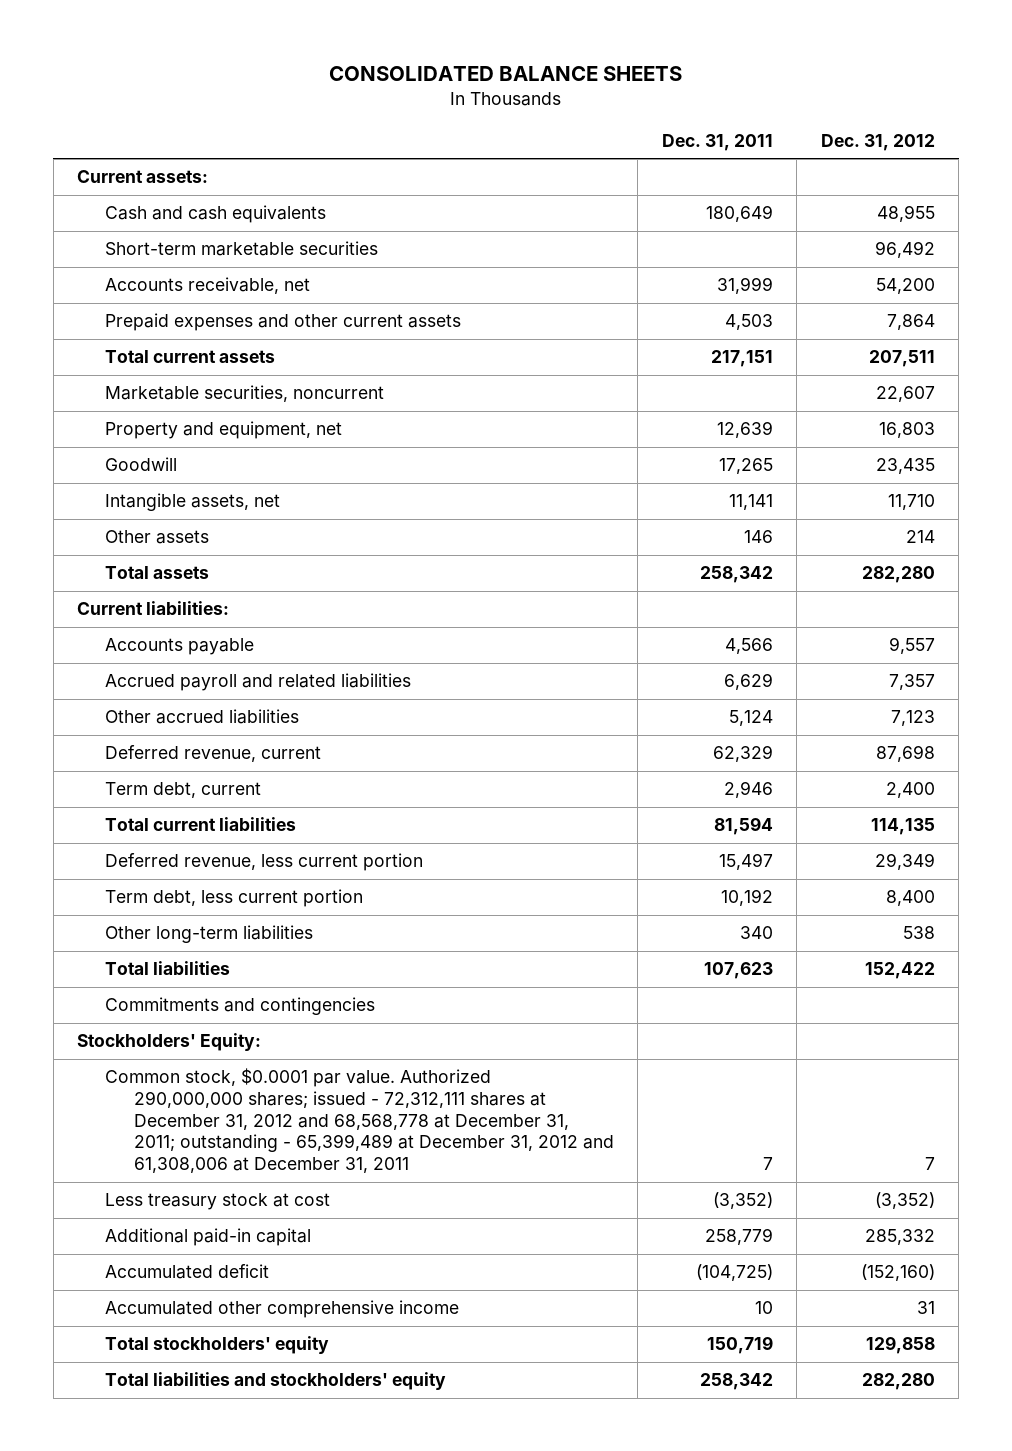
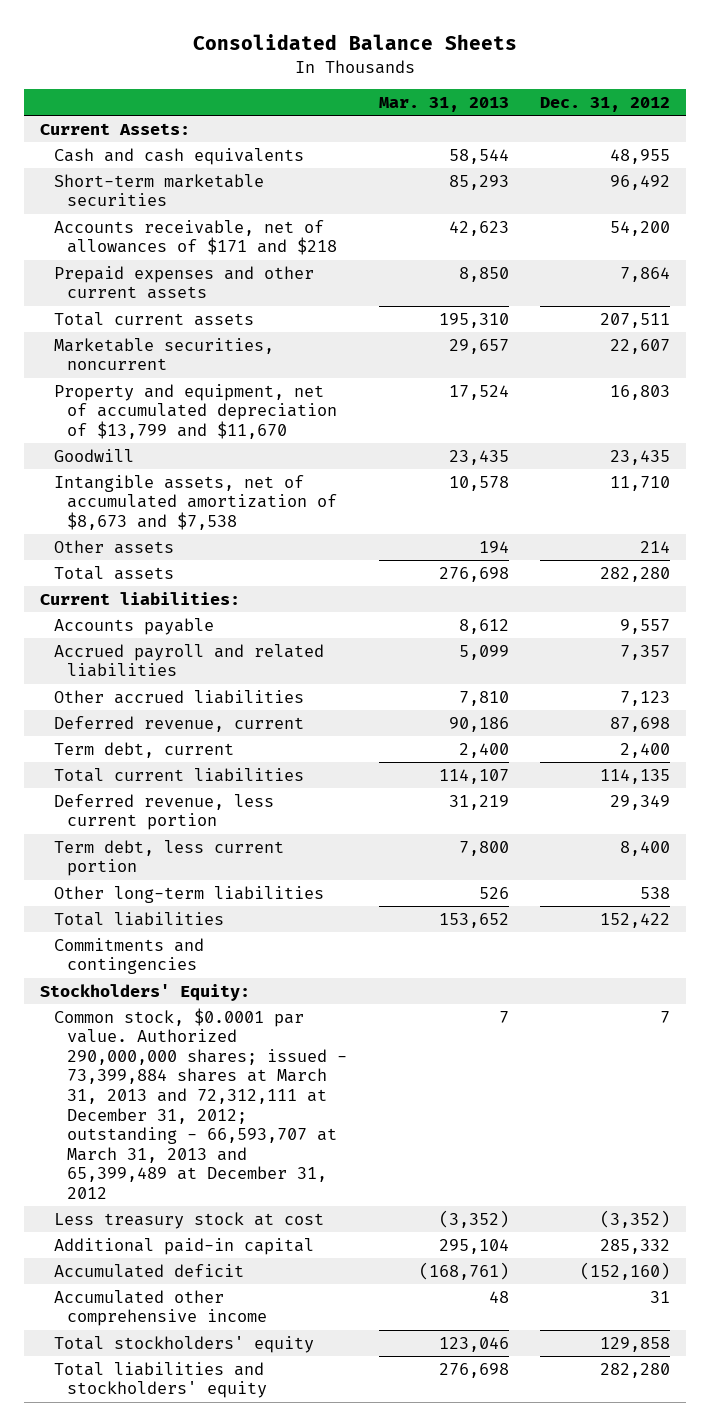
- CONSOLIDATED BALANCE SHEETS
+ Consolidated Balance Sheets
- | Dec. 31, 2011 | Dec. 31, 2012
+ | Mar. 31, 2013 | Dec. 31, 2012
- Current assets:
+ Current Assets:
- Accounts receivable, net | 31,999 | 54,200
+ Accounts receivable, net of allowances of $171 and $218 | 42,623 | 54,200
- Property and equipment, net | 12,639 | 16,803
+ Property and equipment, net of accumulated depreciation of $13,799 and $11,670 | 17,524 | 16,803
- Intangible assets, net | 11,141 | 11,710
+ Intangible assets, net of accumulated amortization of $8,673 and $7,538 | 10,578 | 11,710
- Common stock, $0.0001 par value. Authorized 290,000,000 shares; issued - 72,312,111 shares at December 31, 2012 and 68,568,778 at December 31, 2011; outstanding - 65,399,489 at December 31, 2012 and 61,308,006 at December 31, 2011 | 7 | 7
+ Common stock, $0.0001 par value. Authorized 290,000,000 shares; issued - 73,399,884 shares at March 31, 2013 and 72,312,111 at December 31, 2012; outstanding - 66,593,707 at March 31, 2013 and 65,399,489 at December 31, 2012 | 7 | 7

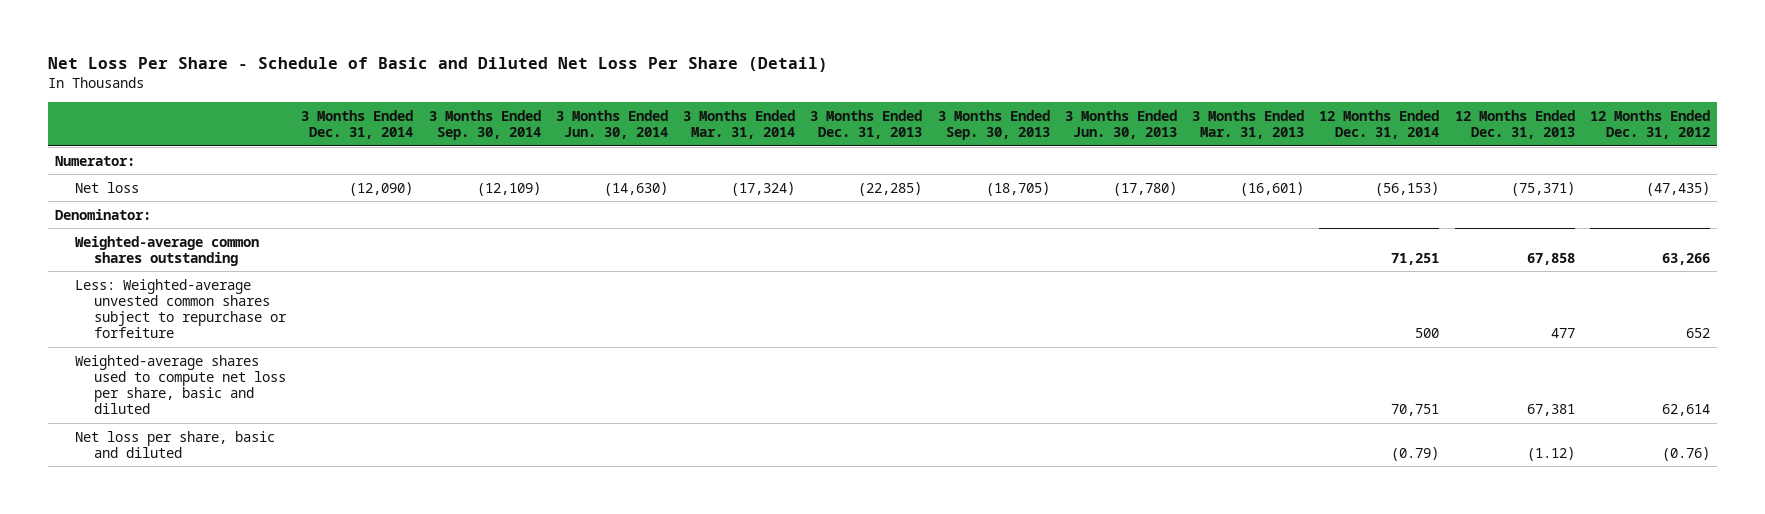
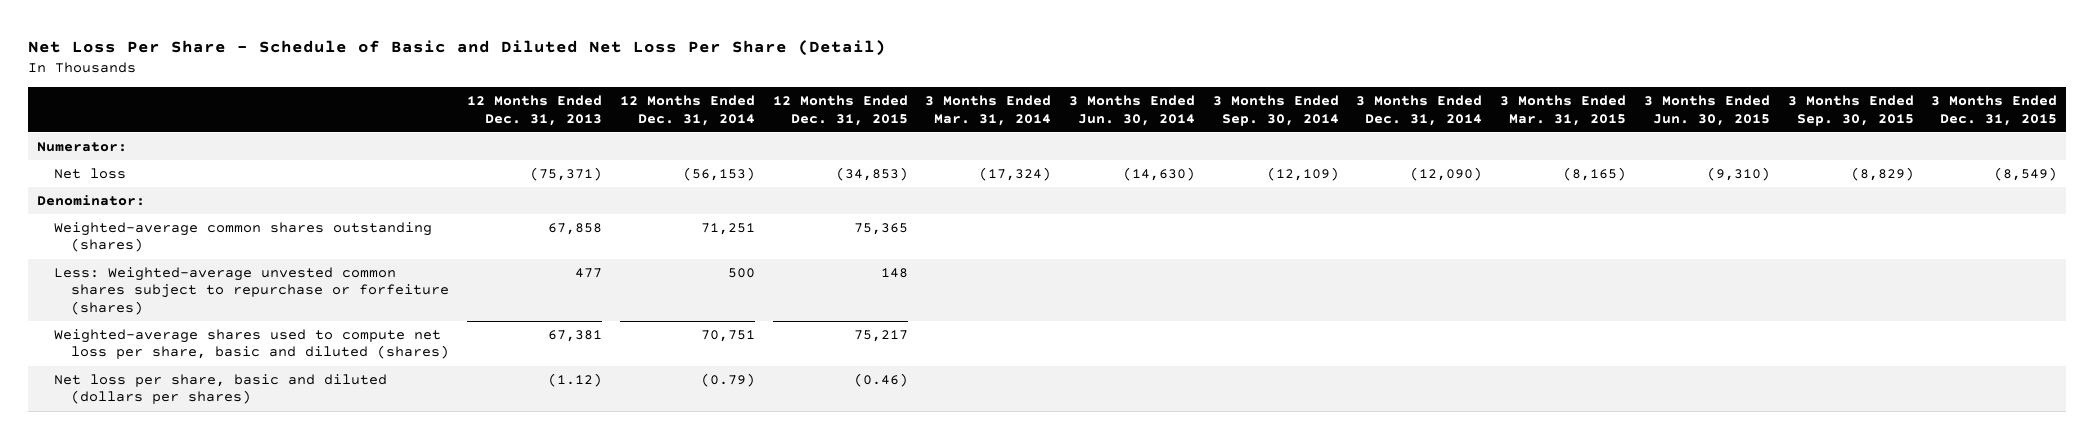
- | 3 Months Ended Dec. 31, 2014 | 3 Months Ended Sep. 30, 2014 | 3 Months Ended Jun. 30, 2014 | 3 Months Ended Mar. 31, 2014 | 3 Months Ended Dec. 31, 2013 | 3 Months Ended Sep. 30, 2013 | 3 Months Ended Jun. 30, 2013 | 3 Months Ended Mar. 31, 2013 | 12 Months Ended Dec. 31, 2014 | 12 Months Ended Dec. 31, 2013 | 12 Months Ended Dec. 31, 2012
+ | 12 Months Ended Dec. 31, 2013 | 12 Months Ended Dec. 31, 2014 | 12 Months Ended Dec. 31, 2015 | 3 Months Ended Mar. 31, 2014 | 3 Months Ended Jun. 30, 2014 | 3 Months Ended Sep. 30, 2014 | 3 Months Ended Dec. 31, 2014 | 3 Months Ended Mar. 31, 2015 | 3 Months Ended Jun. 30, 2015 | 3 Months Ended Sep. 30, 2015 | 3 Months Ended Dec. 31, 2015
- Weighted-average common shares outstanding | | | | | | | | | 71,251 | 67,858 | 63,266
- Less: Weighted-average unvested common shares subject to repurchase or forfeiture | | | | | | | | | 500 | 477 | 652
- Weighted-average shares used to compute net loss per share, basic and diluted | | | | | | | | | 70,751 | 67,381 | 62,614
- Net loss per share, basic and diluted | | | | | | | | | (0.79) | (1.12) | (0.76)
+ Weighted-average common shares outstanding (shares) | 67,858 | 71,251 | 75,365 | | | | | | | |
+ Less: Weighted-average unvested common shares subject to repurchase or forfeiture (shares) | 477 | 500 | 148 | | | | | | | |
+ Weighted-average shares used to compute net loss per share, basic and diluted (shares) | 67,381 | 70,751 | 75,217 | | | | | | | |
+ Net loss per share, basic and diluted (dollars per shares) | (1.12) | (0.79) | (0.46) | | | | | | | |

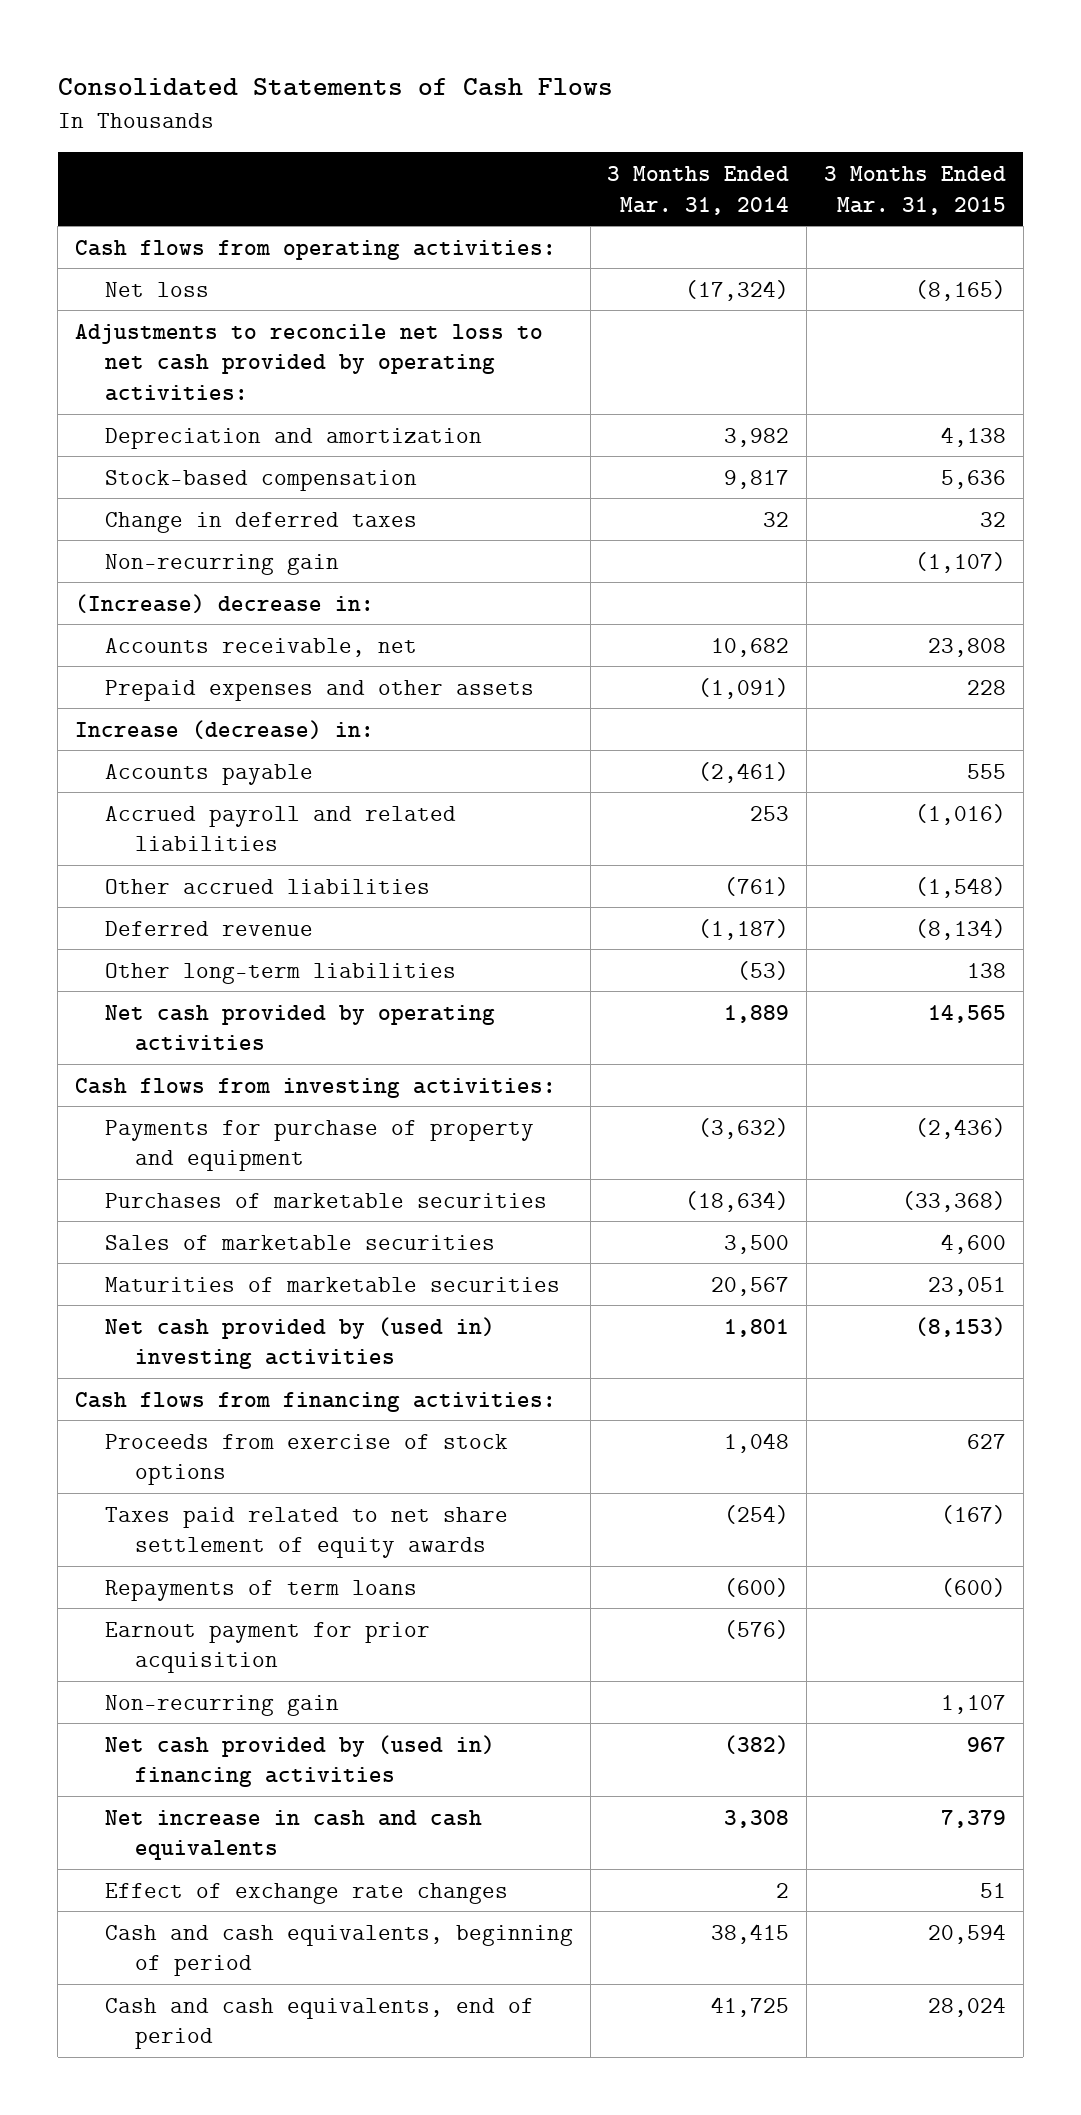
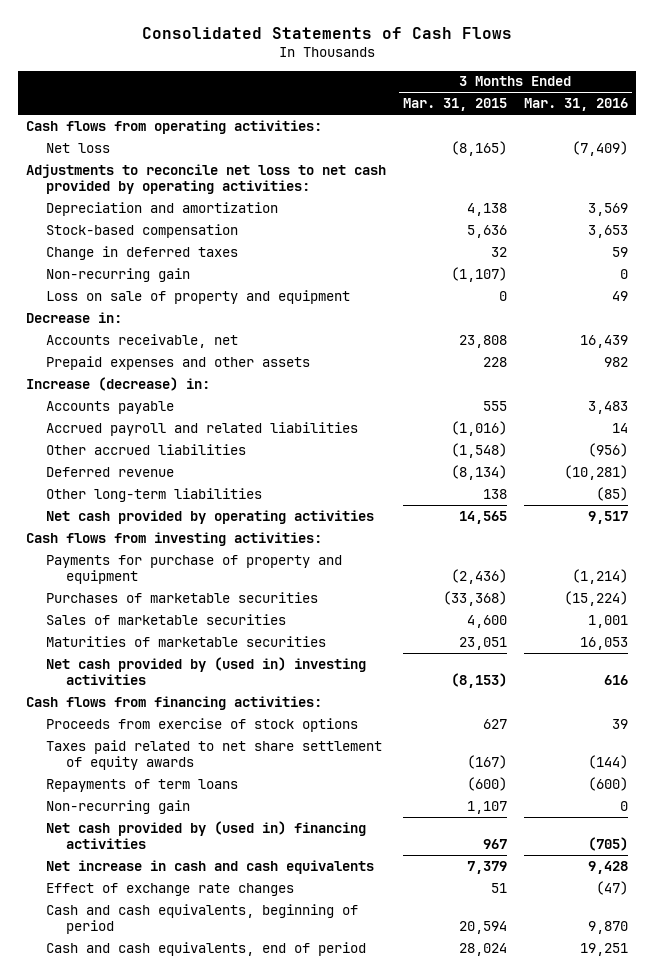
- | 3 Months Ended Mar. 31, 2014 | 3 Months Ended Mar. 31, 2015
+ | 3 Months Ended Mar. 31, 2015 | 3 Months Ended Mar. 31, 2016
- (Increase) decrease in:
+ Loss on sale of property and equipment | 0 | 49
+ Decrease in:
- Earnout payment for prior acquisition | (576) |

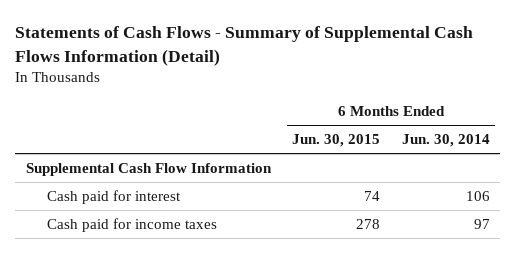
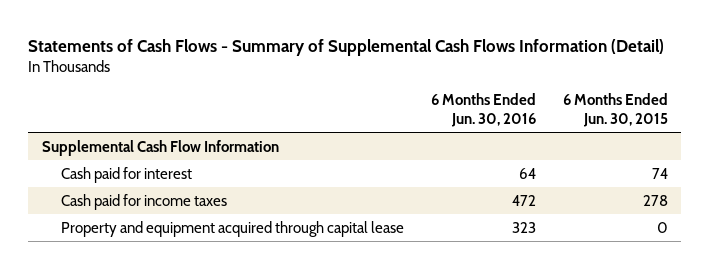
- | 6 Months Ended Jun. 30, 2015 | 6 Months Ended Jun. 30, 2014
+ | 6 Months Ended Jun. 30, 2016 | 6 Months Ended Jun. 30, 2015
+ Property and equipment acquired through capital lease | 323 | 0

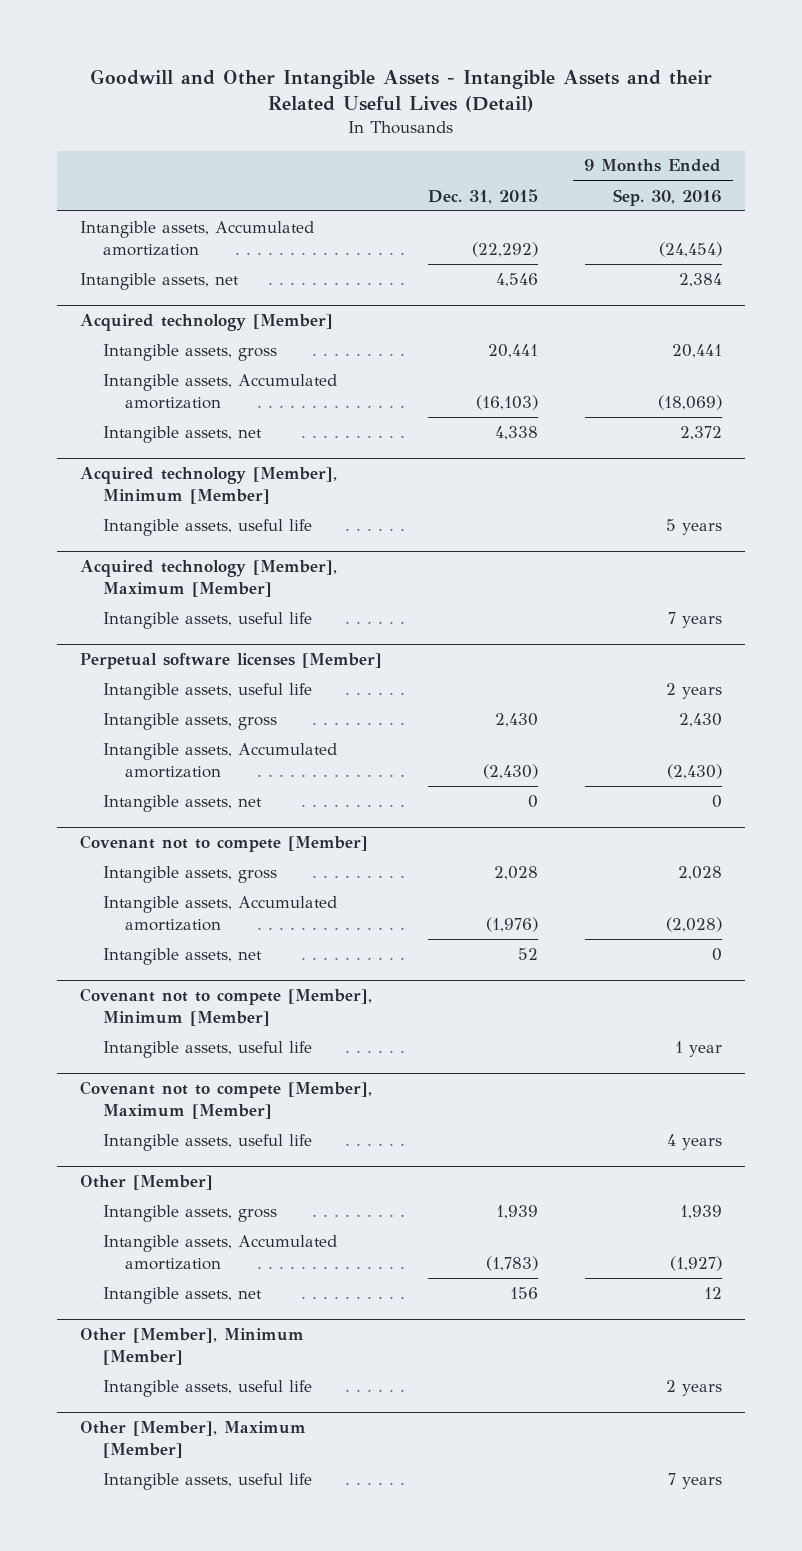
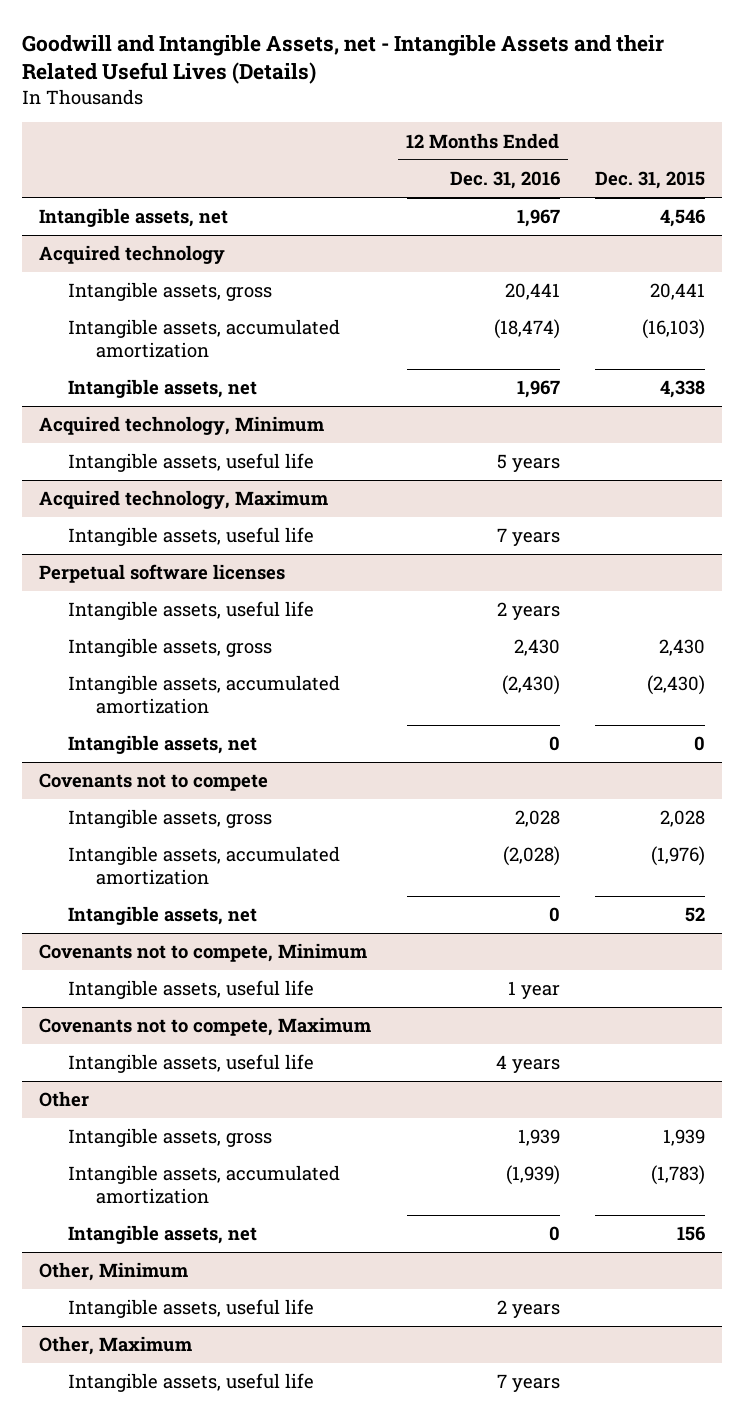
- Goodwill and Other Intangible Assets - Intangible Assets and their Related Useful Lives (Detail)
+ Goodwill and Intangible Assets, net - Intangible Assets and their Related Useful Lives (Details)
- | Dec. 31, 2015 | 9 Months Ended Sep. 30, 2016
+ | 12 Months Ended Dec. 31, 2016 | Dec. 31, 2015
- Intangible assets, Accumulated amortization | (22,292) | (24,454)
- Acquired technology [Member]
+ Acquired technology
- Intangible assets, Accumulated amortization | (16,103) | (18,069)
+ Intangible assets, accumulated amortization | (18,474) | (16,103)
- Acquired technology [Member], Minimum [Member]
+ Acquired technology, Minimum
- Acquired technology [Member], Maximum [Member]
+ Acquired technology, Maximum
- Perpetual software licenses [Member]
+ Perpetual software licenses
- Intangible assets, Accumulated amortization | (2,430) | (2,430)
+ Intangible assets, accumulated amortization | (2,430) | (2,430)
- Covenant not to compete [Member]
+ Covenants not to compete
- Intangible assets, Accumulated amortization | (1,976) | (2,028)
+ Intangible assets, accumulated amortization | (2,028) | (1,976)
- Covenant not to compete [Member], Minimum [Member]
+ Covenants not to compete, Minimum
- Covenant not to compete [Member], Maximum [Member]
+ Covenants not to compete, Maximum
- Other [Member]
+ Other
- Intangible assets, Accumulated amortization | (1,783) | (1,927)
+ Intangible assets, accumulated amortization | (1,939) | (1,783)
- Other [Member], Minimum [Member]
+ Other, Minimum
- Other [Member], Maximum [Member]
+ Other, Maximum

